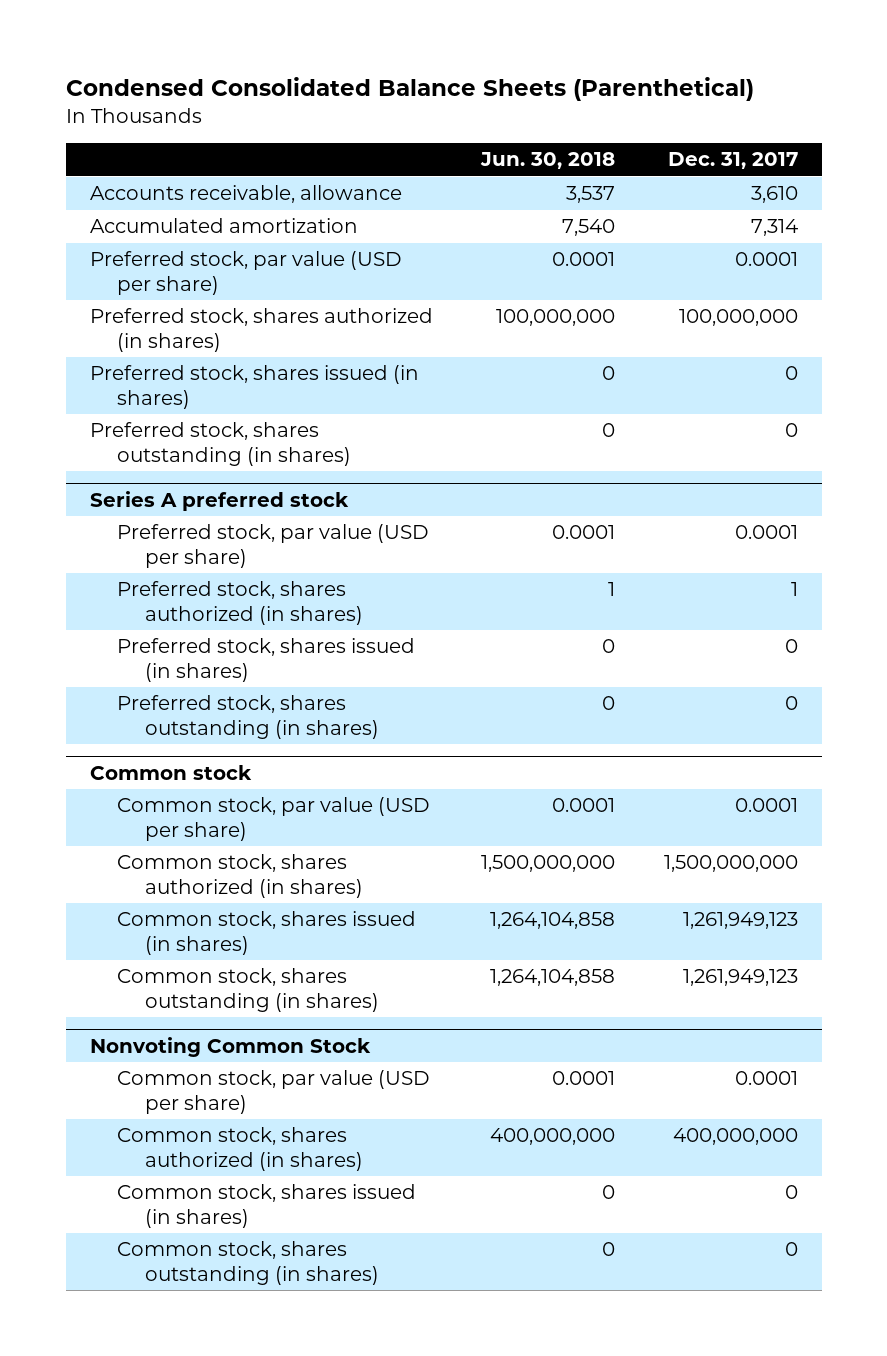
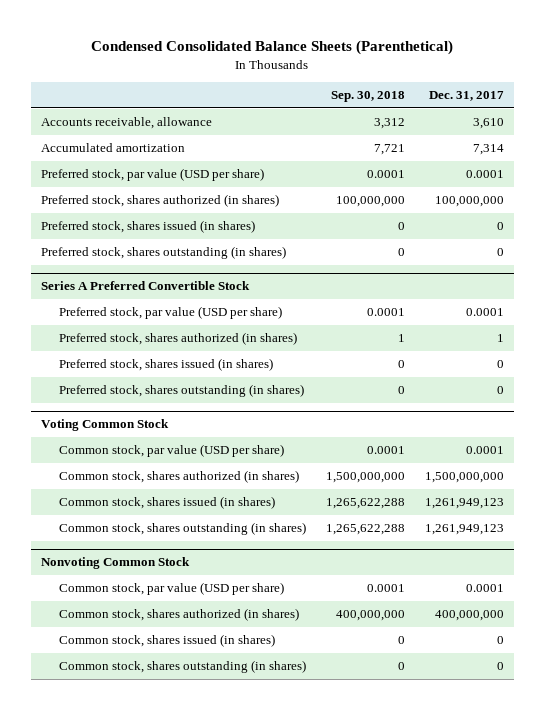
- | Jun. 30, 2018 | Dec. 31, 2017
+ | Sep. 30, 2018 | Dec. 31, 2017
- Series A preferred stock
+ Series A Preferred Convertible Stock
- Common stock
+ Voting Common Stock

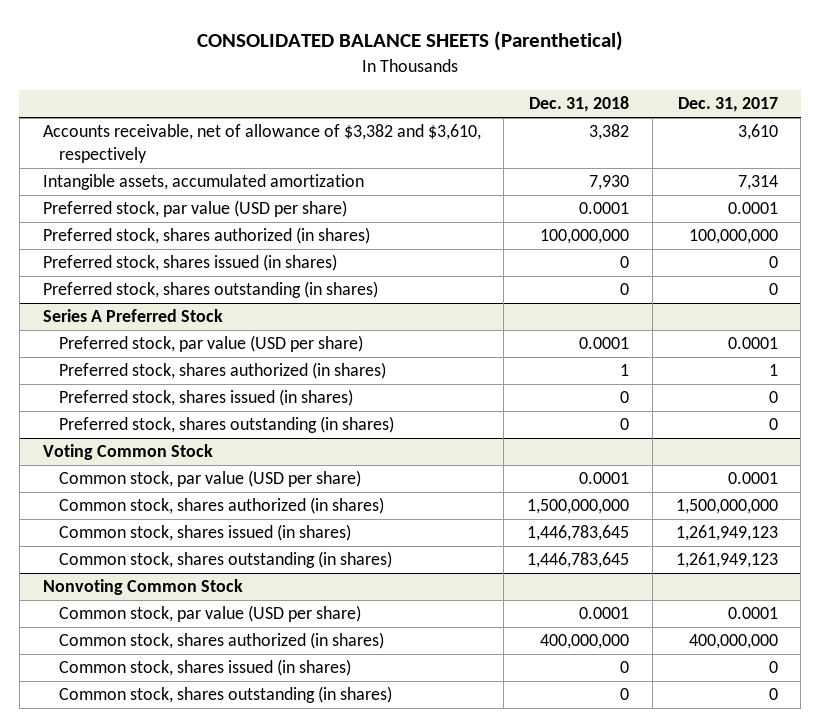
- Condensed Consolidated Balance Sheets (Parenthetical)
+ CONSOLIDATED BALANCE SHEETS (Parenthetical)
- | Sep. 30, 2018 | Dec. 31, 2017
+ | Dec. 31, 2018 | Dec. 31, 2017
- Accounts receivable, allowance | 3,312 | 3,610
- Accumulated amortization | 7,721 | 7,314
+ Accounts receivable, net of allowance of $3,382 and $3,610, respectively | 3,382 | 3,610
+ Intangible assets, accumulated amortization | 7,930 | 7,314
- Series A Preferred Convertible Stock
+ Series A Preferred Stock

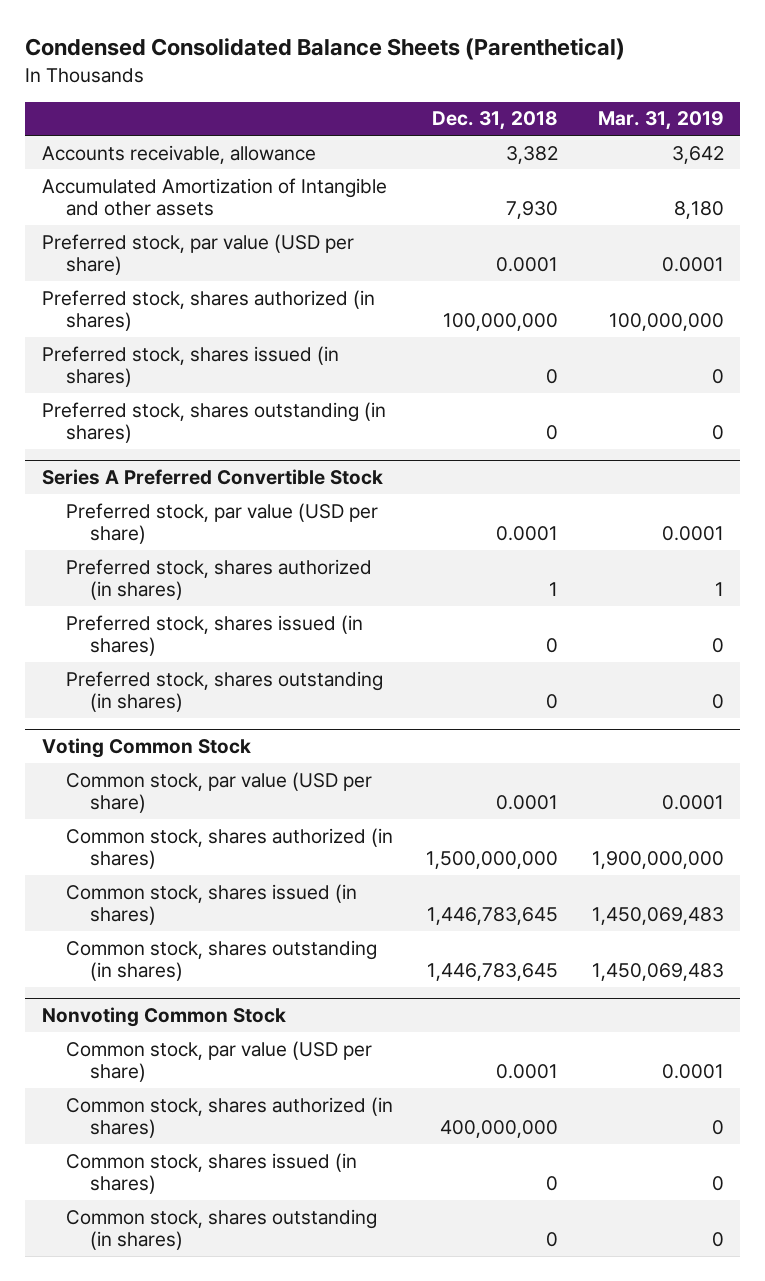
- CONSOLIDATED BALANCE SHEETS (Parenthetical)
+ Condensed Consolidated Balance Sheets (Parenthetical)
- | Dec. 31, 2018 | Dec. 31, 2017
+ | Dec. 31, 2018 | Mar. 31, 2019
- Accounts receivable, net of allowance of $3,382 and $3,610, respectively | 3,382 | 3,610
- Intangible assets, accumulated amortization | 7,930 | 7,314
+ Accounts receivable, allowance | 3,382 | 3,642
+ Accumulated Amortization of Intangible and other assets | 7,930 | 8,180
- Series A Preferred Stock
+ Series A Preferred Convertible Stock

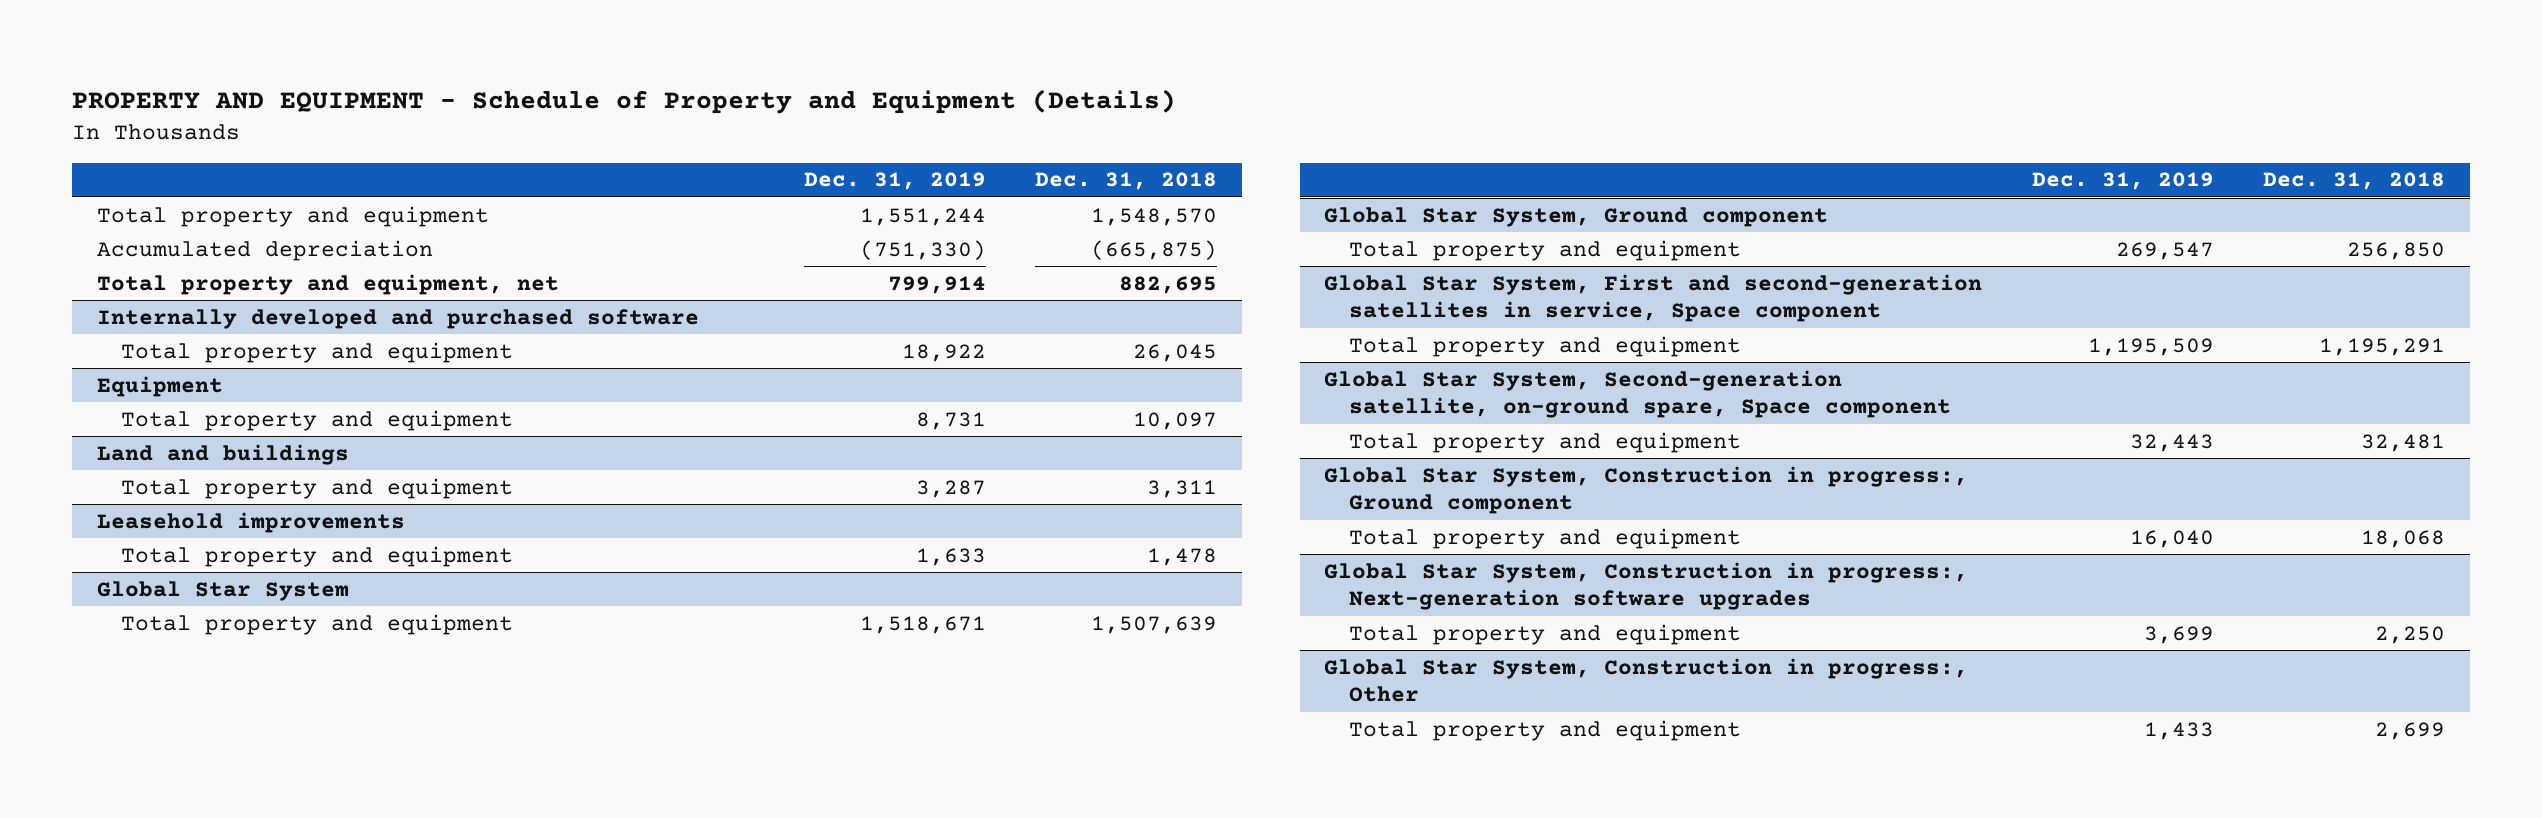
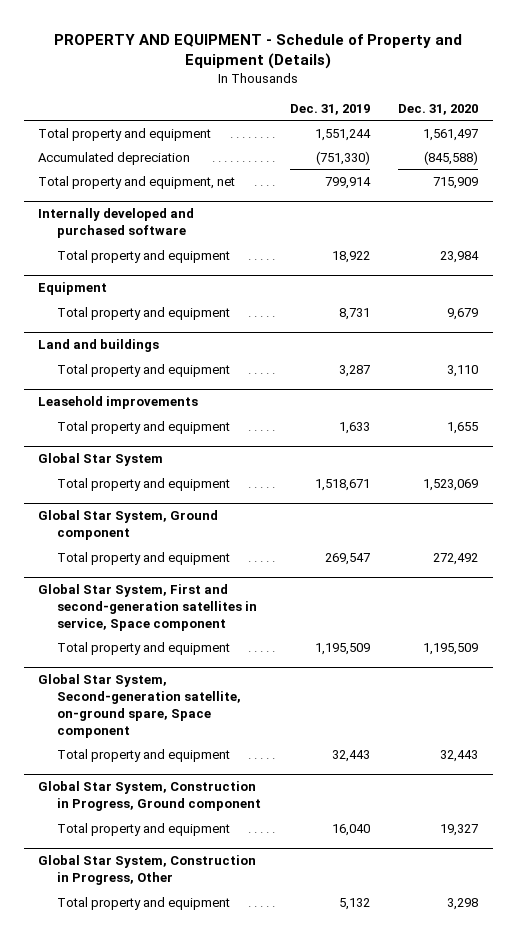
- | Dec. 31, 2019 | Dec. 31, 2018
+ | Dec. 31, 2019 | Dec. 31, 2020
- Global Star System, Construction in progress:, Ground component
+ Global Star System, Construction in Progress, Ground component
- Global Star System, Construction in progress:, Next-generation software upgrades
- Total property and equipment | 3,699 | 2,250
- Global Star System, Construction in progress:, Other
- Total property and equipment | 1,433 | 2,699
+ Global Star System, Construction in Progress, Other
+ Total property and equipment | 5,132 | 3,298

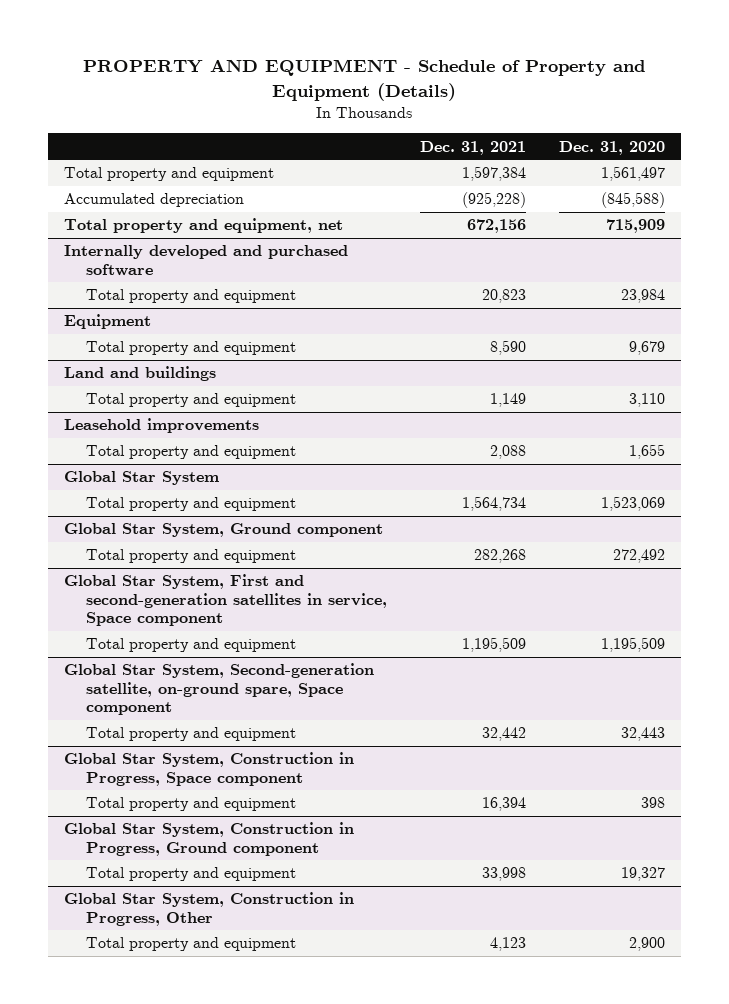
- | Dec. 31, 2019 | Dec. 31, 2020
+ | Dec. 31, 2021 | Dec. 31, 2020
+ Global Star System, Construction in Progress, Space component
+ Total property and equipment | 16,394 | 398
@ Global Star System, Construction in Progress, Other
- Total property and equipment | 5,132 | 3,298
+ Total property and equipment | 4,123 | 2,900

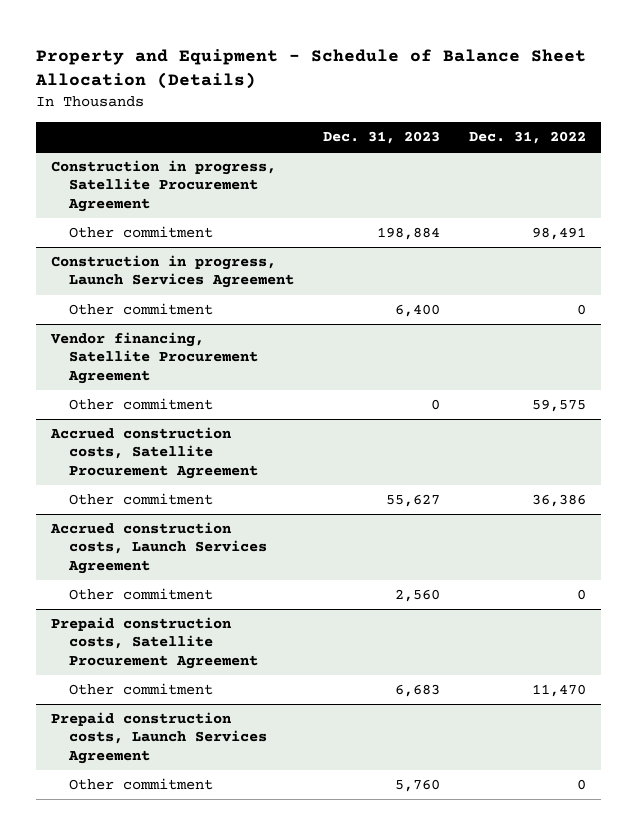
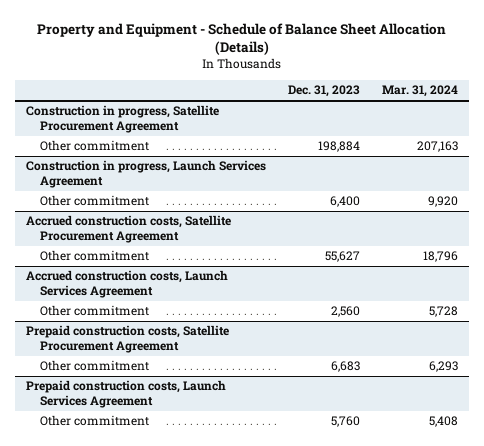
- | Dec. 31, 2023 | Dec. 31, 2022
+ | Dec. 31, 2023 | Mar. 31, 2024
- Vendor financing, Satellite Procurement Agreement
- Other commitment | 0 | 59,575

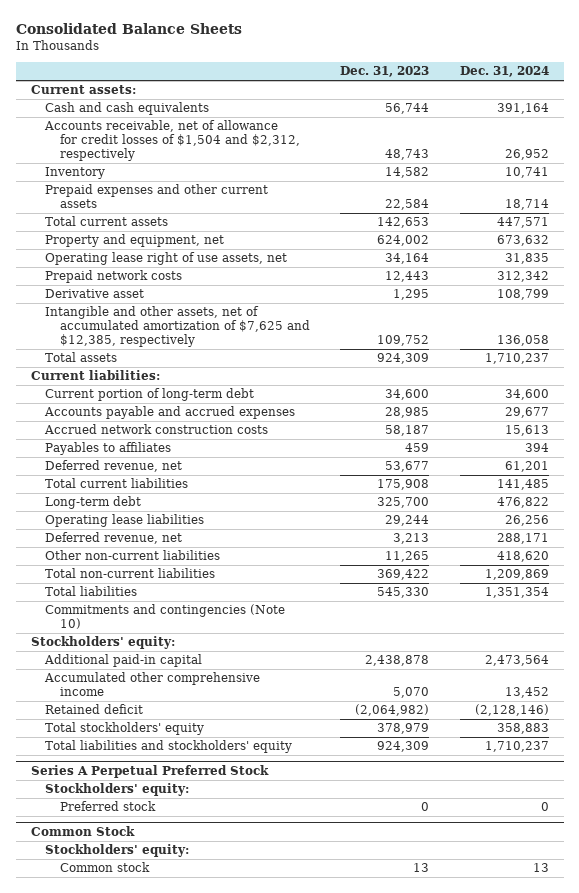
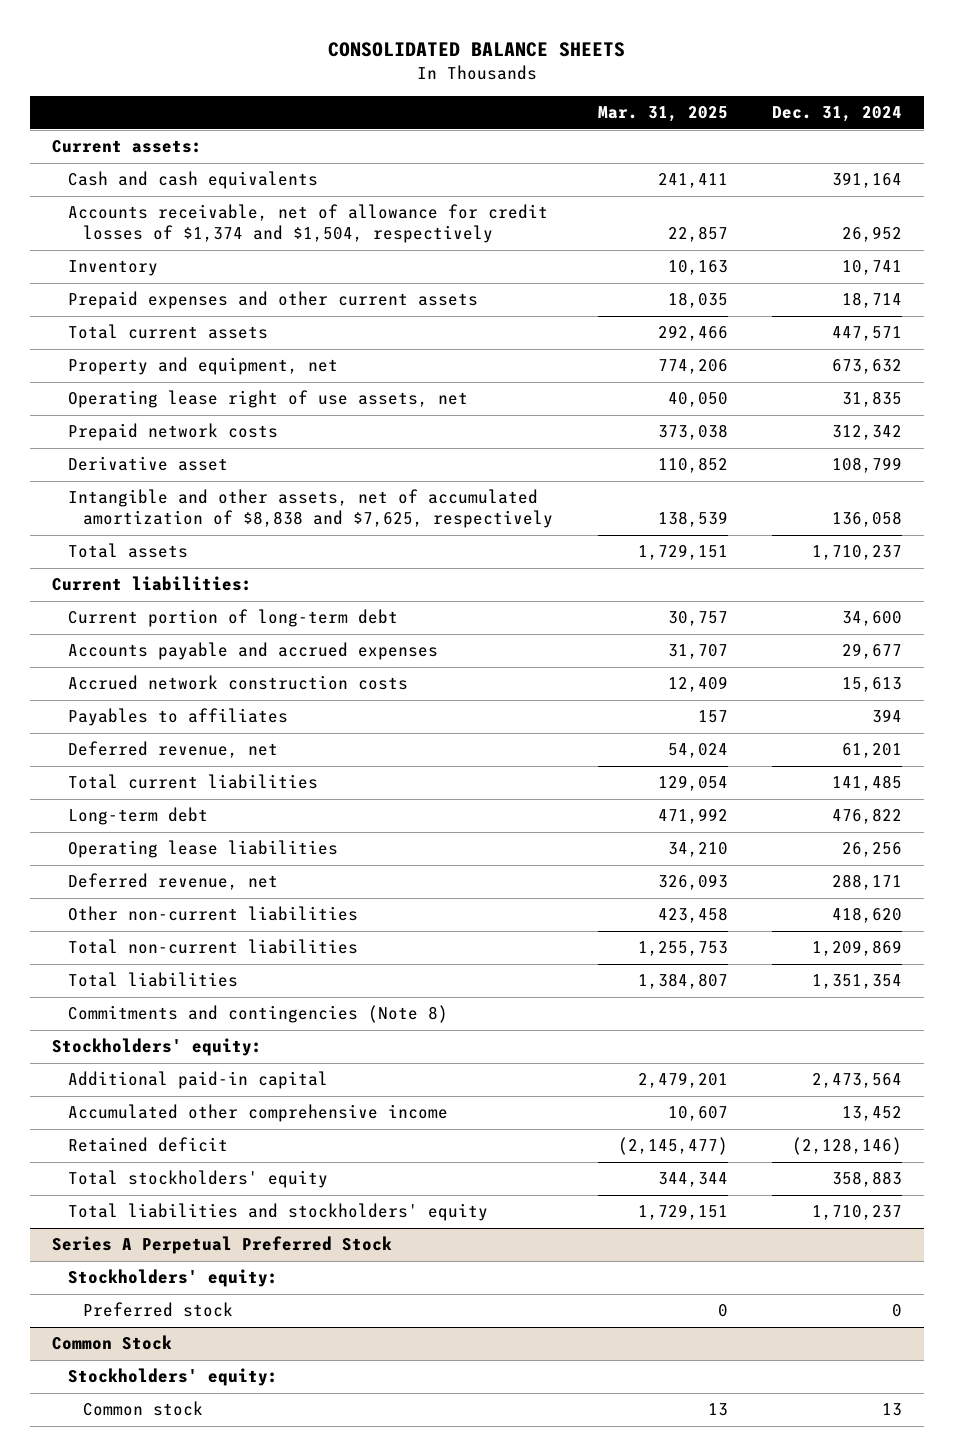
- Consolidated Balance Sheets
+ CONSOLIDATED BALANCE SHEETS
- | Dec. 31, 2023 | Dec. 31, 2024
+ | Mar. 31, 2025 | Dec. 31, 2024
- Accounts receivable, net of allowance for credit losses of $1,504 and $2,312, respectively | 48,743 | 26,952
+ Accounts receivable, net of allowance for credit losses of $1,374 and $1,504, respectively | 22,857 | 26,952
- Intangible and other assets, net of accumulated amortization of $7,625 and $12,385, respectively | 109,752 | 136,058
+ Intangible and other assets, net of accumulated amortization of $8,838 and $7,625, respectively | 138,539 | 136,058
- Commitments and contingencies (Note 10)
+ Commitments and contingencies (Note 8)

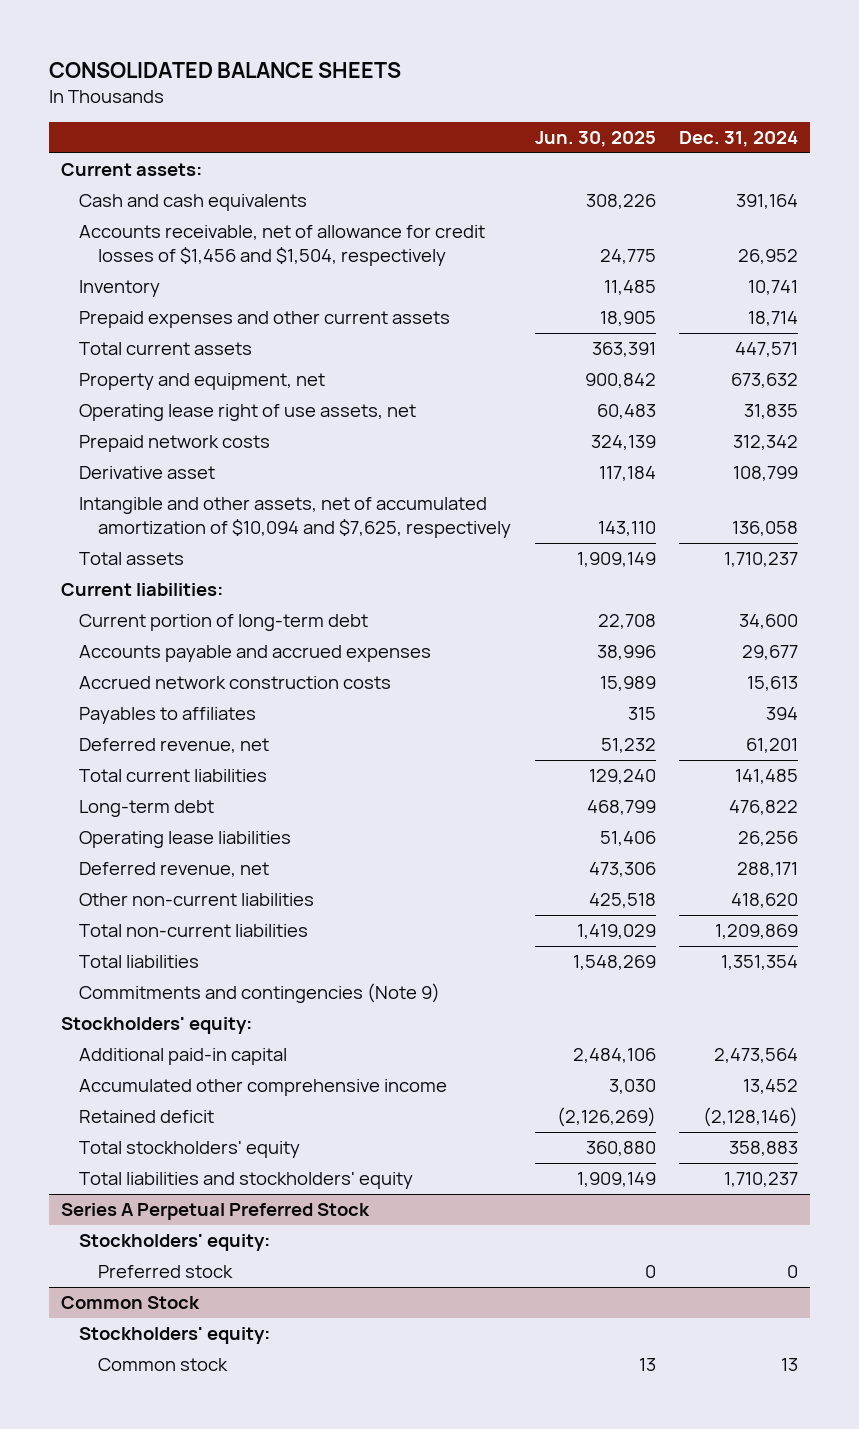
- | Mar. 31, 2025 | Dec. 31, 2024
+ | Jun. 30, 2025 | Dec. 31, 2024
- Accounts receivable, net of allowance for credit losses of $1,374 and $1,504, respectively | 22,857 | 26,952
+ Accounts receivable, net of allowance for credit losses of $1,456 and $1,504, respectively | 24,775 | 26,952
- Intangible and other assets, net of accumulated amortization of $8,838 and $7,625, respectively | 138,539 | 136,058
+ Intangible and other assets, net of accumulated amortization of $10,094 and $7,625, respectively | 143,110 | 136,058
- Commitments and contingencies (Note 8)
+ Commitments and contingencies (Note 9)

